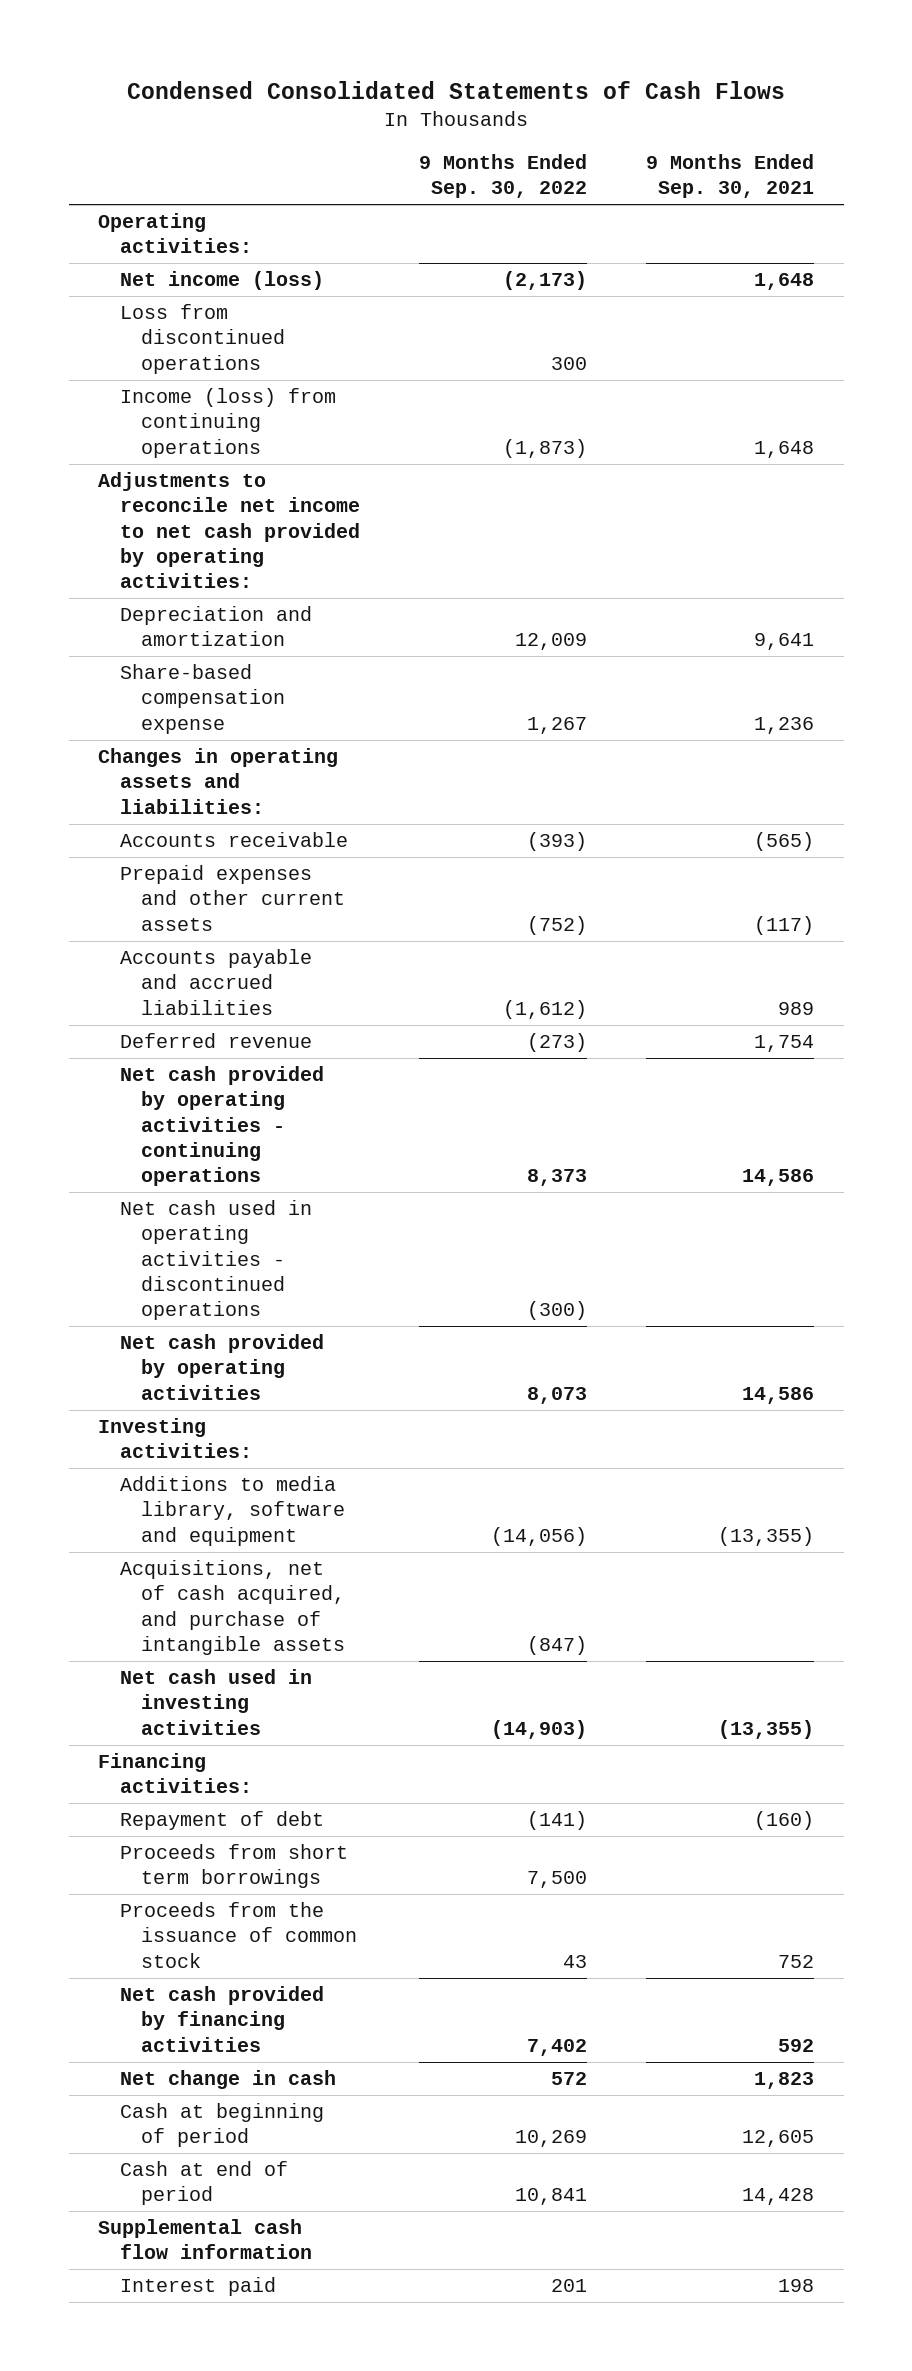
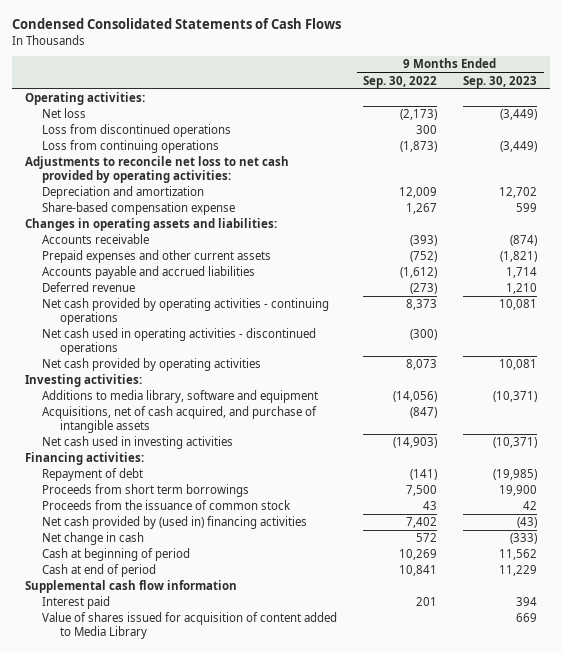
- | 9 Months Ended Sep. 30, 2022 | 9 Months Ended Sep. 30, 2021
+ | 9 Months Ended Sep. 30, 2022 | 9 Months Ended Sep. 30, 2023
- Net income (loss) | (2,173) | 1,648
+ Net loss | (2,173) | (3,449)
- Income (loss) from continuing operations | (1,873) | 1,648
- Adjustments to reconcile net income to net cash provided by operating activities:
+ Loss from continuing operations | (1,873) | (3,449)
+ Adjustments to reconcile net loss to net cash provided by operating activities:
- Net cash provided by financing activities | 7,402 | 592
+ Net cash provided by (used in) financing activities | 7,402 | (43)
+ Value of shares issued for acquisition of content added to Media Library | | 669

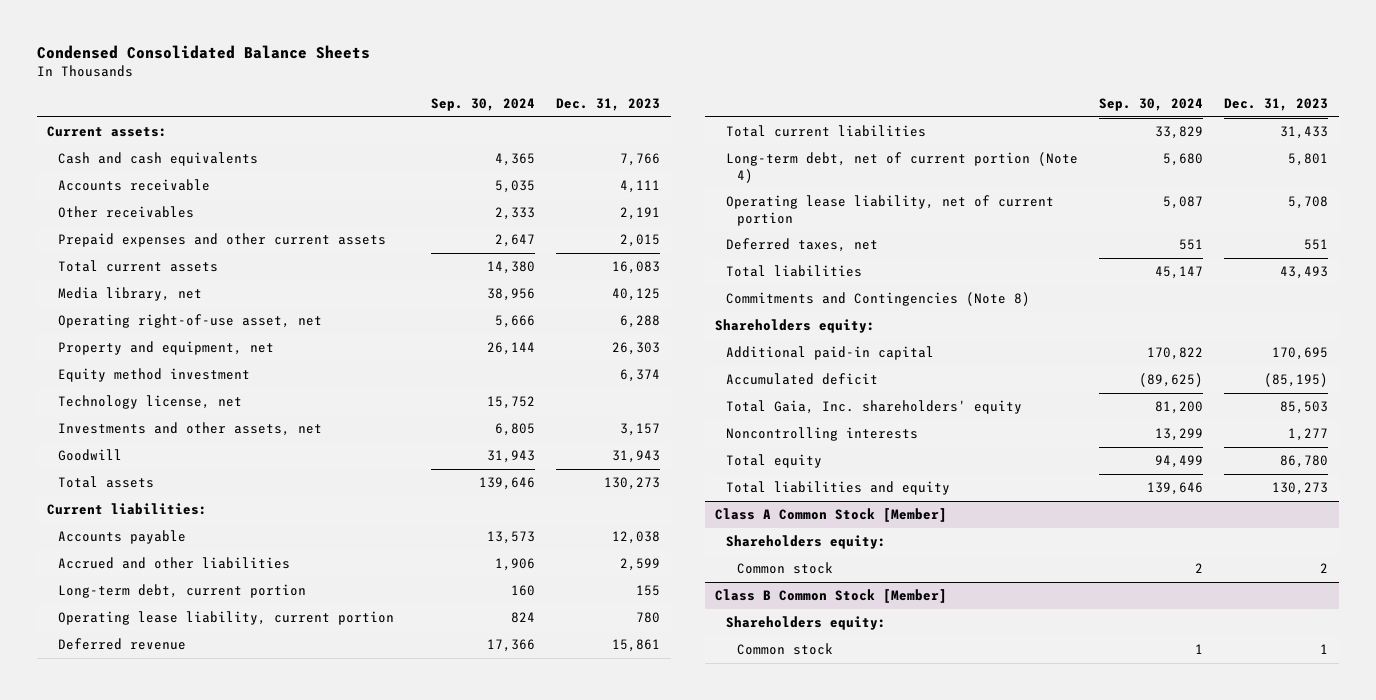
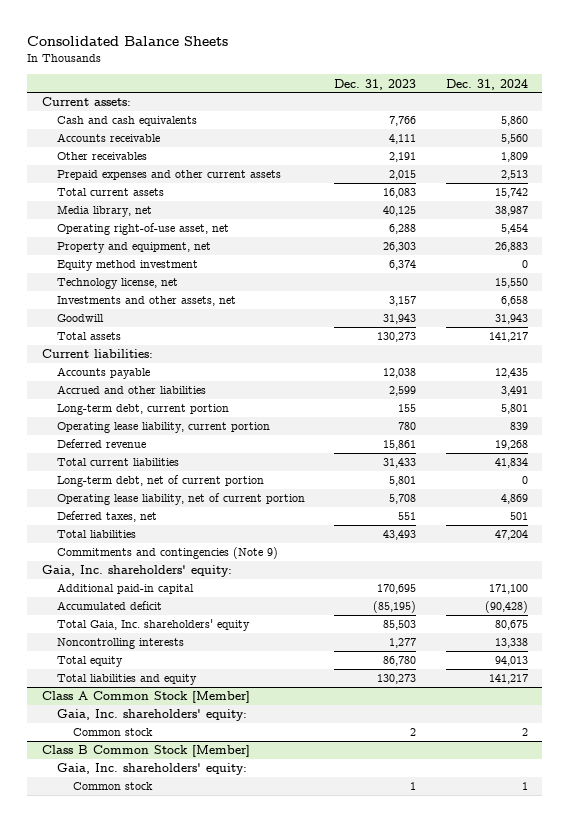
- Condensed Consolidated Balance Sheets
+ Consolidated Balance Sheets
- | Sep. 30, 2024 | Dec. 31, 2023
+ | Dec. 31, 2023 | Dec. 31, 2024
- Long-term debt, net of current portion (Note 4) | 5,680 | 5,801
+ Long-term debt, net of current portion | 5,801 | 0
- Commitments and Contingencies (Note 8)
- Shareholders equity:
+ Commitments and contingencies (Note 9)
+ Gaia, Inc. shareholders' equity:
@ Class A Common Stock [Member]
- Shareholders equity:
+ Gaia, Inc. shareholders' equity:
@ Class B Common Stock [Member]
- Shareholders equity:
+ Gaia, Inc. shareholders' equity:

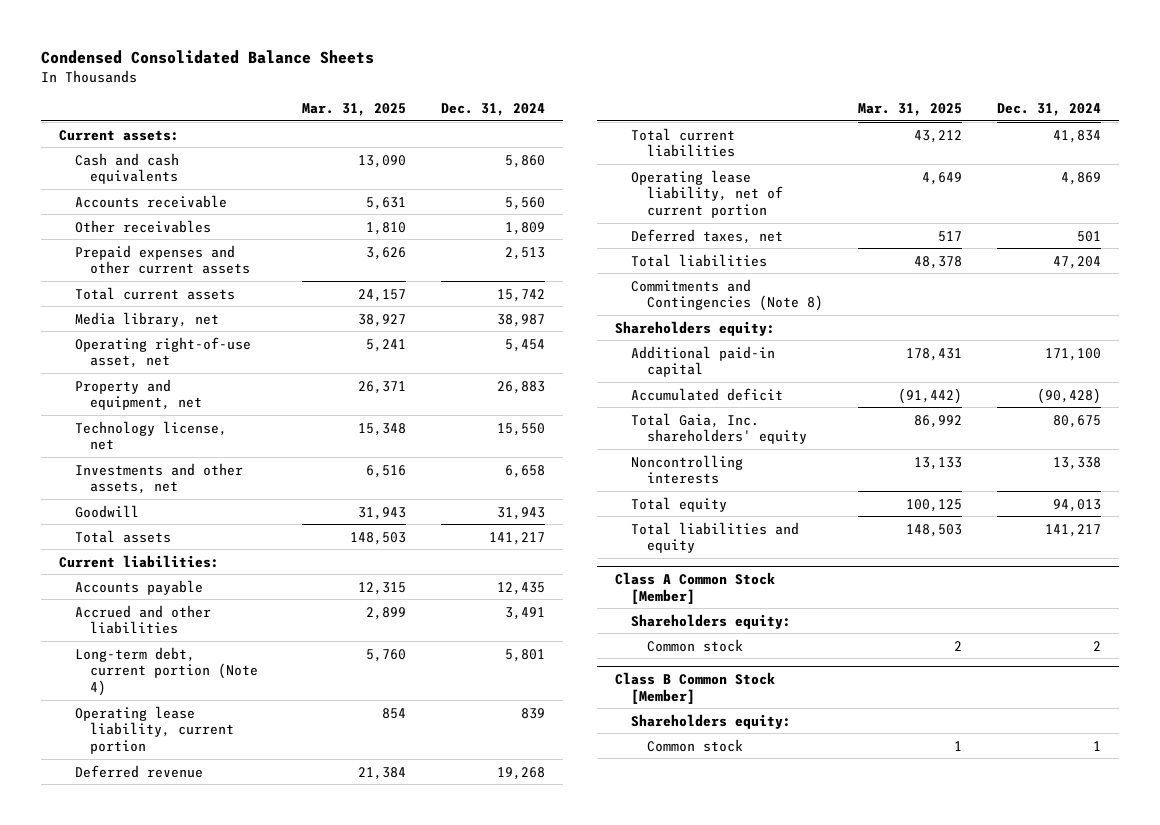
- Consolidated Balance Sheets
+ Condensed Consolidated Balance Sheets
- | Dec. 31, 2023 | Dec. 31, 2024
+ | Mar. 31, 2025 | Dec. 31, 2024
- Equity method investment | 6,374 | 0
- Long-term debt, current portion | 155 | 5,801
+ Long-term debt, current portion (Note 4) | 5,760 | 5,801
- Long-term debt, net of current portion | 5,801 | 0
- Commitments and contingencies (Note 9)
- Gaia, Inc. shareholders' equity:
+ Commitments and Contingencies (Note 8)
+ Shareholders equity:
@ Class A Common Stock [Member]
- Gaia, Inc. shareholders' equity:
+ Shareholders equity:
@ Class B Common Stock [Member]
- Gaia, Inc. shareholders' equity:
+ Shareholders equity:

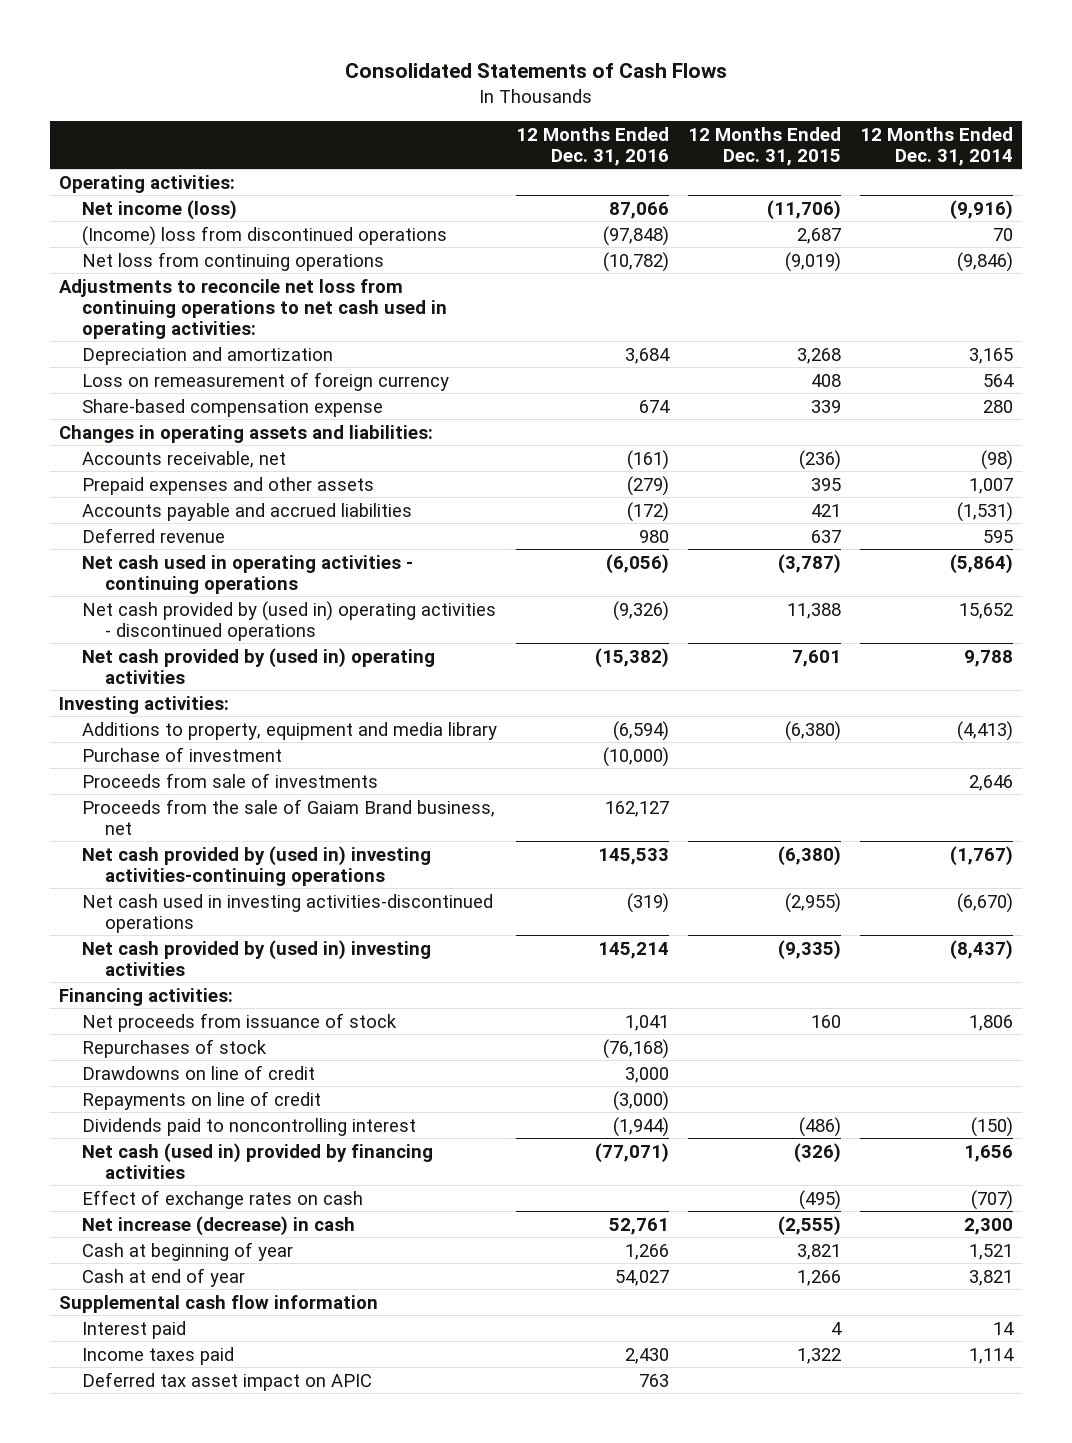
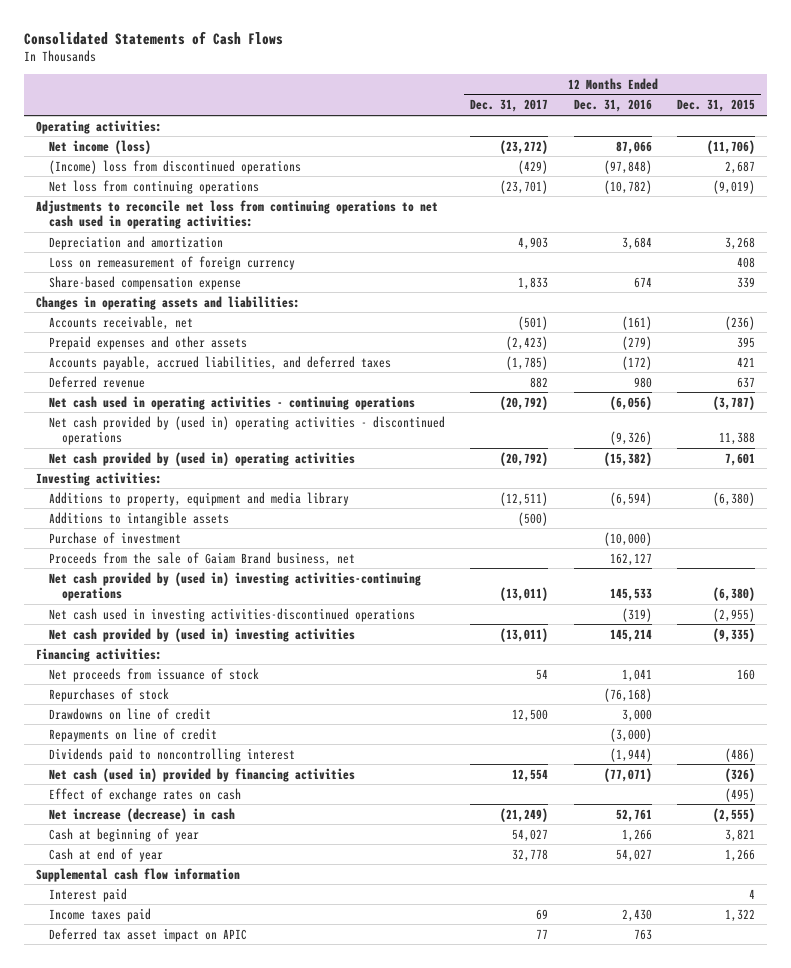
- | 12 Months Ended Dec. 31, 2016 | 12 Months Ended Dec. 31, 2015 | 12 Months Ended Dec. 31, 2014
+ | 12 Months Ended Dec. 31, 2017 | 12 Months Ended Dec. 31, 2016 | 12 Months Ended Dec. 31, 2015
- Accounts payable and accrued liabilities | (172) | 421 | (1,531)
+ Accounts payable, accrued liabilities, and deferred taxes | (1,785) | (172) | 421
+ Additions to intangible assets | (500) | |
- Proceeds from sale of investments | | | 2,646

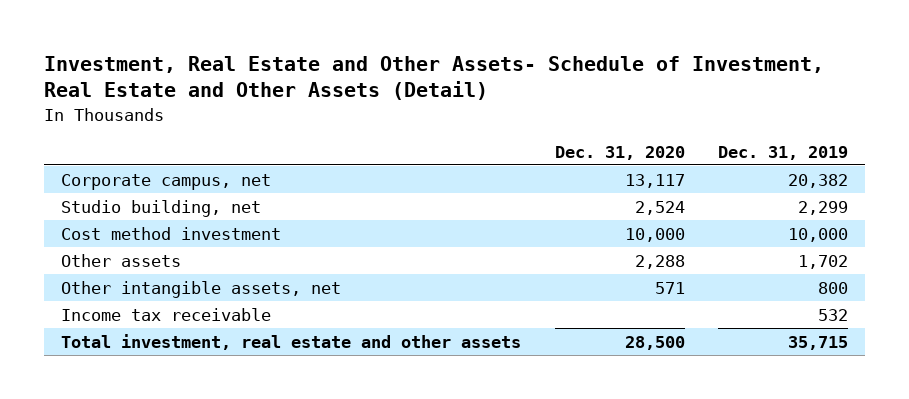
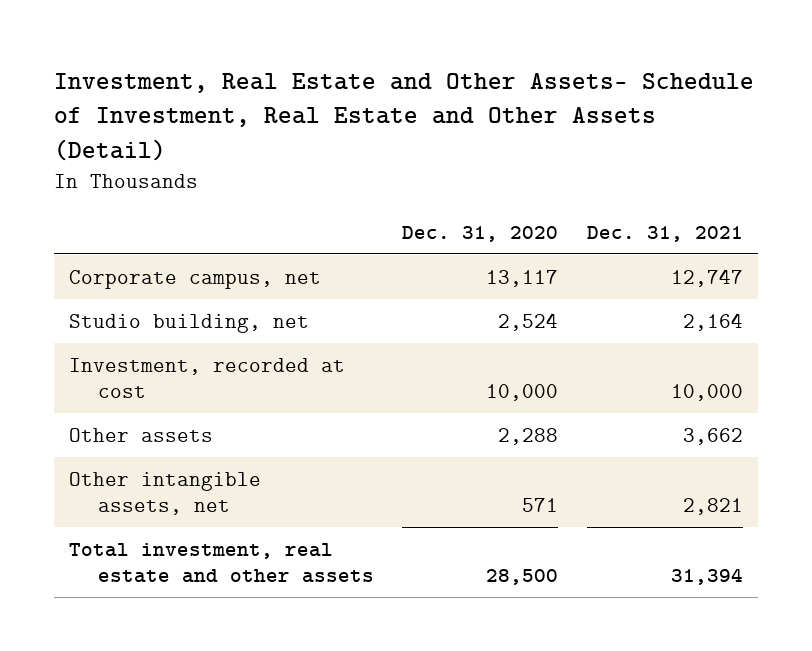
- | Dec. 31, 2020 | Dec. 31, 2019
+ | Dec. 31, 2020 | Dec. 31, 2021
- Cost method investment | 10,000 | 10,000
+ Investment, recorded at cost | 10,000 | 10,000
- Income tax receivable | | 532

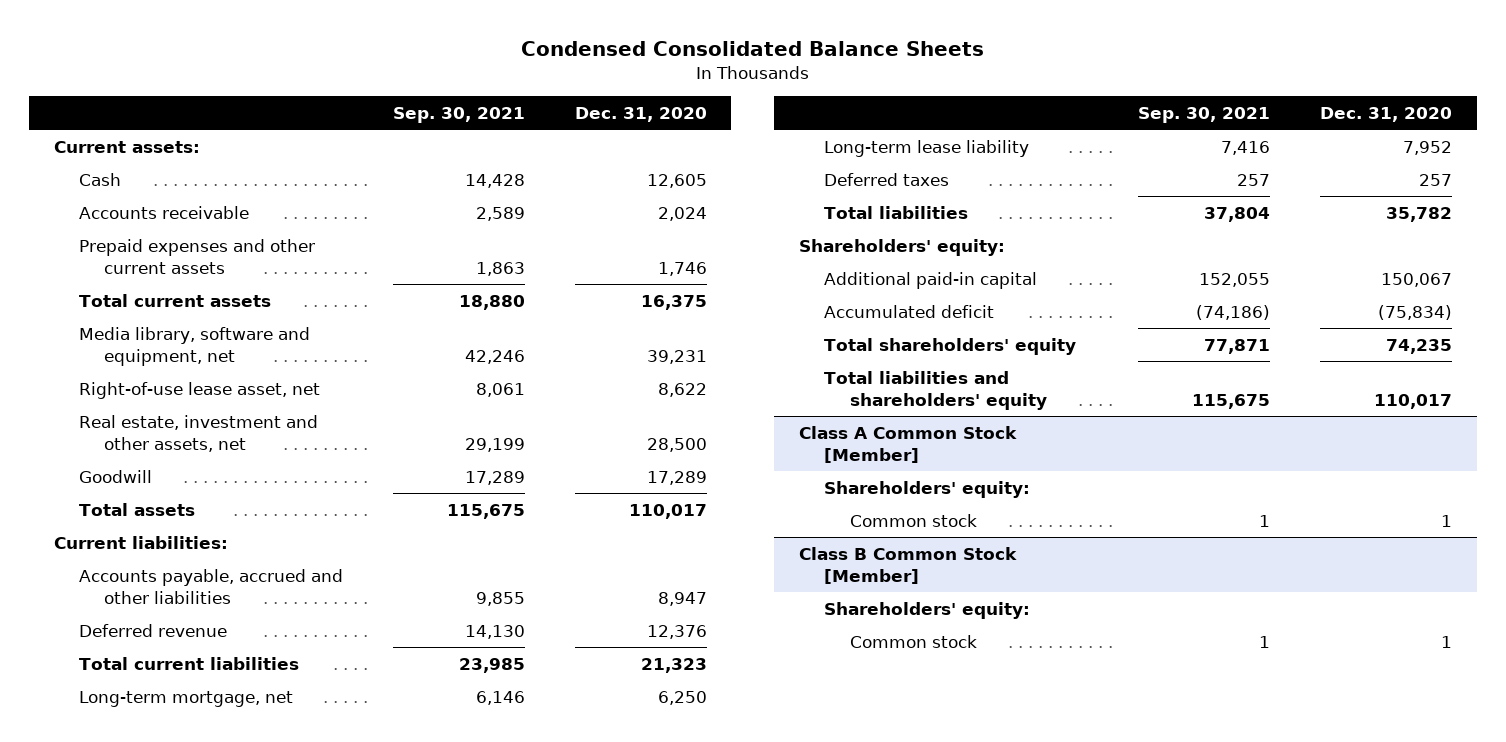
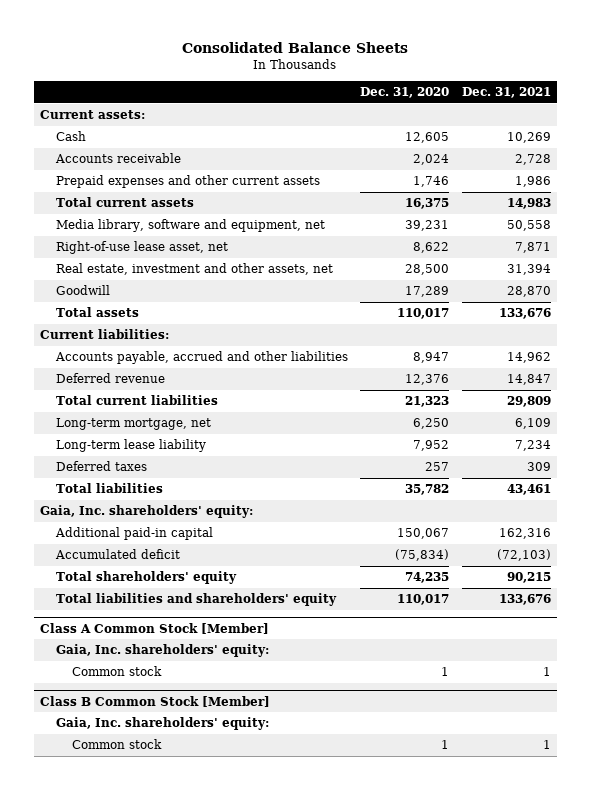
- Condensed Consolidated Balance Sheets
+ Consolidated Balance Sheets
- | Sep. 30, 2021 | Dec. 31, 2020
+ | Dec. 31, 2020 | Dec. 31, 2021
- Shareholders' equity:
+ Gaia, Inc. shareholders' equity:
@ Class A Common Stock [Member]
- Shareholders' equity:
+ Gaia, Inc. shareholders' equity:
@ Class B Common Stock [Member]
- Shareholders' equity:
+ Gaia, Inc. shareholders' equity:

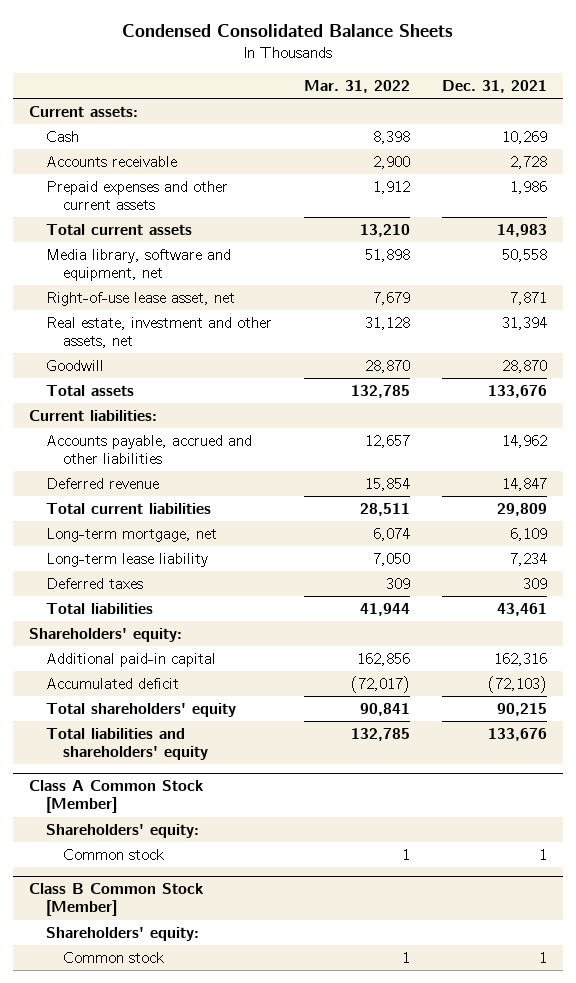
- Consolidated Balance Sheets
+ Condensed Consolidated Balance Sheets
- | Dec. 31, 2020 | Dec. 31, 2021
+ | Mar. 31, 2022 | Dec. 31, 2021
- Gaia, Inc. shareholders' equity:
+ Shareholders' equity:
@ Class A Common Stock [Member]
- Gaia, Inc. shareholders' equity:
+ Shareholders' equity:
@ Class B Common Stock [Member]
- Gaia, Inc. shareholders' equity:
+ Shareholders' equity:

